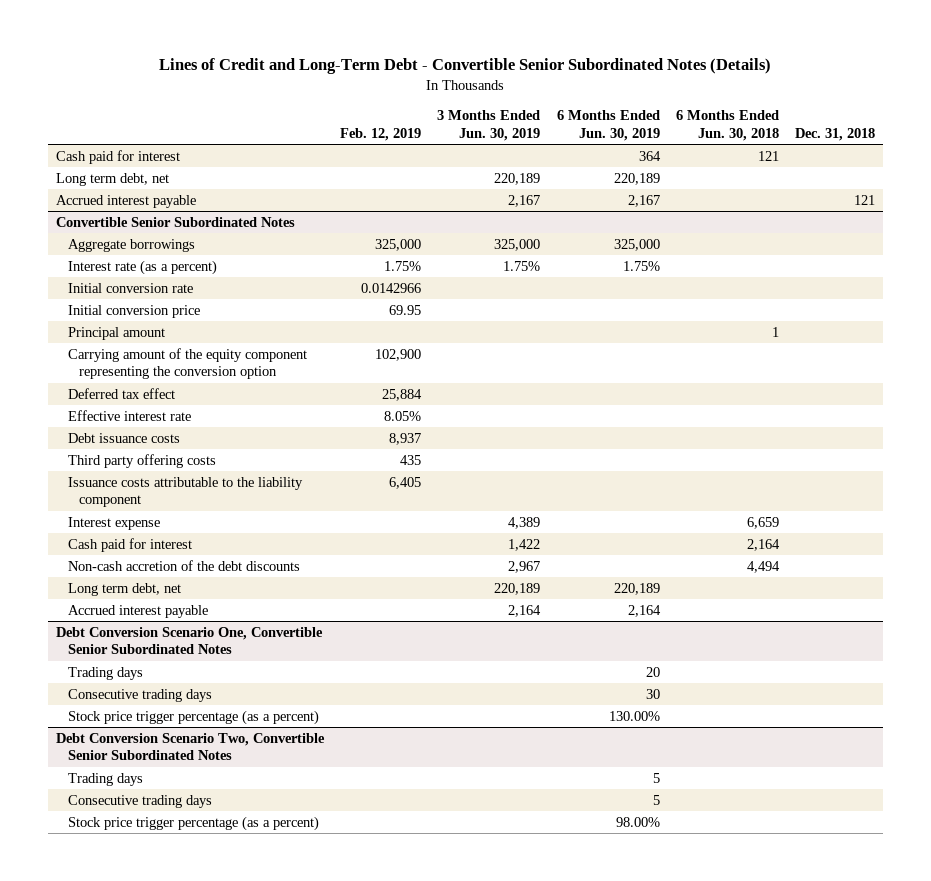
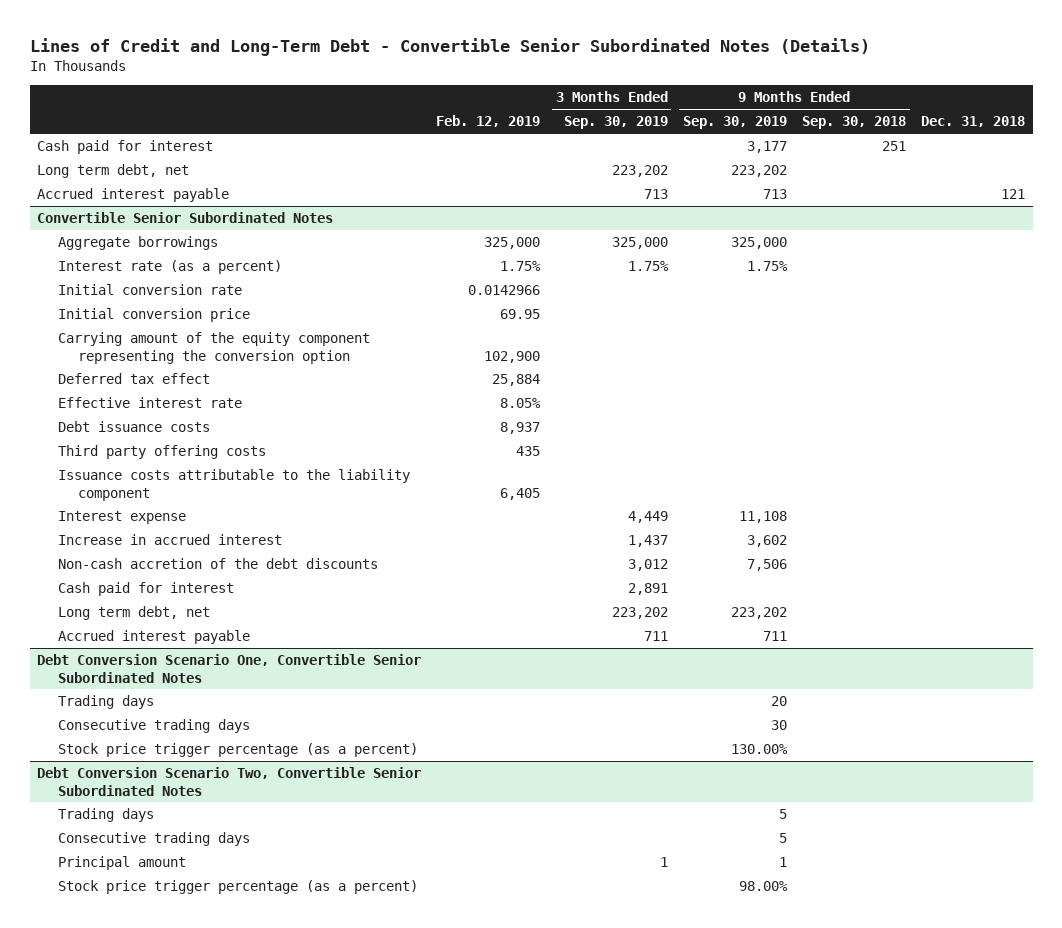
- | Feb. 12, 2019 | 3 Months Ended Jun. 30, 2019 | 6 Months Ended Jun. 30, 2019 | 6 Months Ended Jun. 30, 2018 | Dec. 31, 2018
+ | Feb. 12, 2019 | 3 Months Ended Sep. 30, 2019 | 9 Months Ended Sep. 30, 2019 | 9 Months Ended Sep. 30, 2018 | Dec. 31, 2018
@ Convertible Senior Subordinated Notes
- Principal amount | | | | 1 |
+ Increase in accrued interest | | 1,437 | 3,602 | |
moved down: Cash paid for interest | | 2,891 | | |
@ Debt Conversion Scenario Two, Convertible Senior Subordinated Notes
+ Principal amount | | 1 | 1 | |

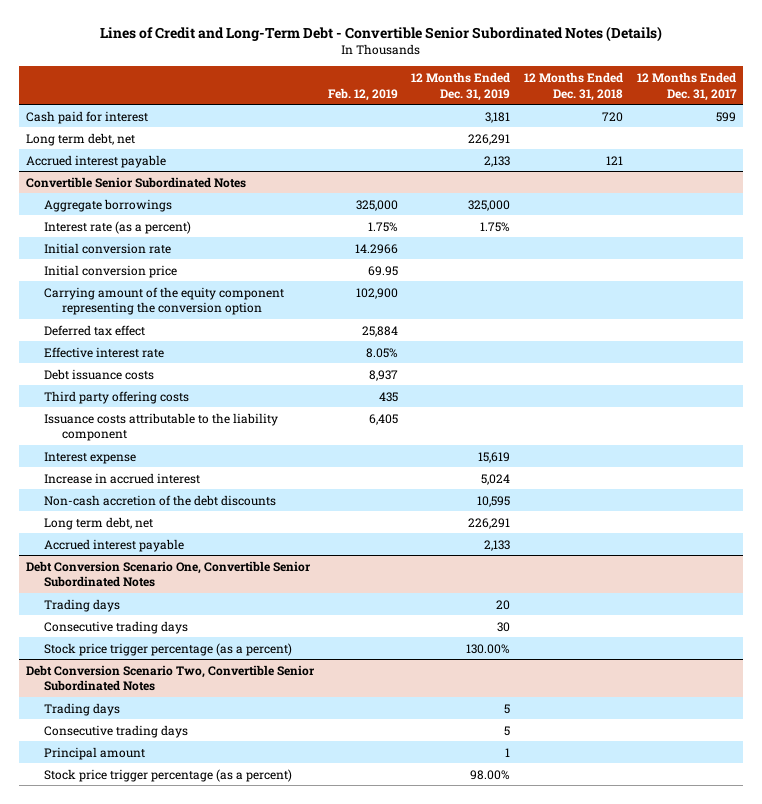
- | Feb. 12, 2019 | 3 Months Ended Sep. 30, 2019 | 9 Months Ended Sep. 30, 2019 | 9 Months Ended Sep. 30, 2018 | Dec. 31, 2018
+ | Feb. 12, 2019 | 12 Months Ended Dec. 31, 2019 | 12 Months Ended Dec. 31, 2018 | 12 Months Ended Dec. 31, 2017
@ Convertible Senior Subordinated Notes
- Initial conversion rate | 0.0142966 | | | |
+ Initial conversion rate | 14.2966 | | |
- Cash paid for interest | | 2,891 | | |

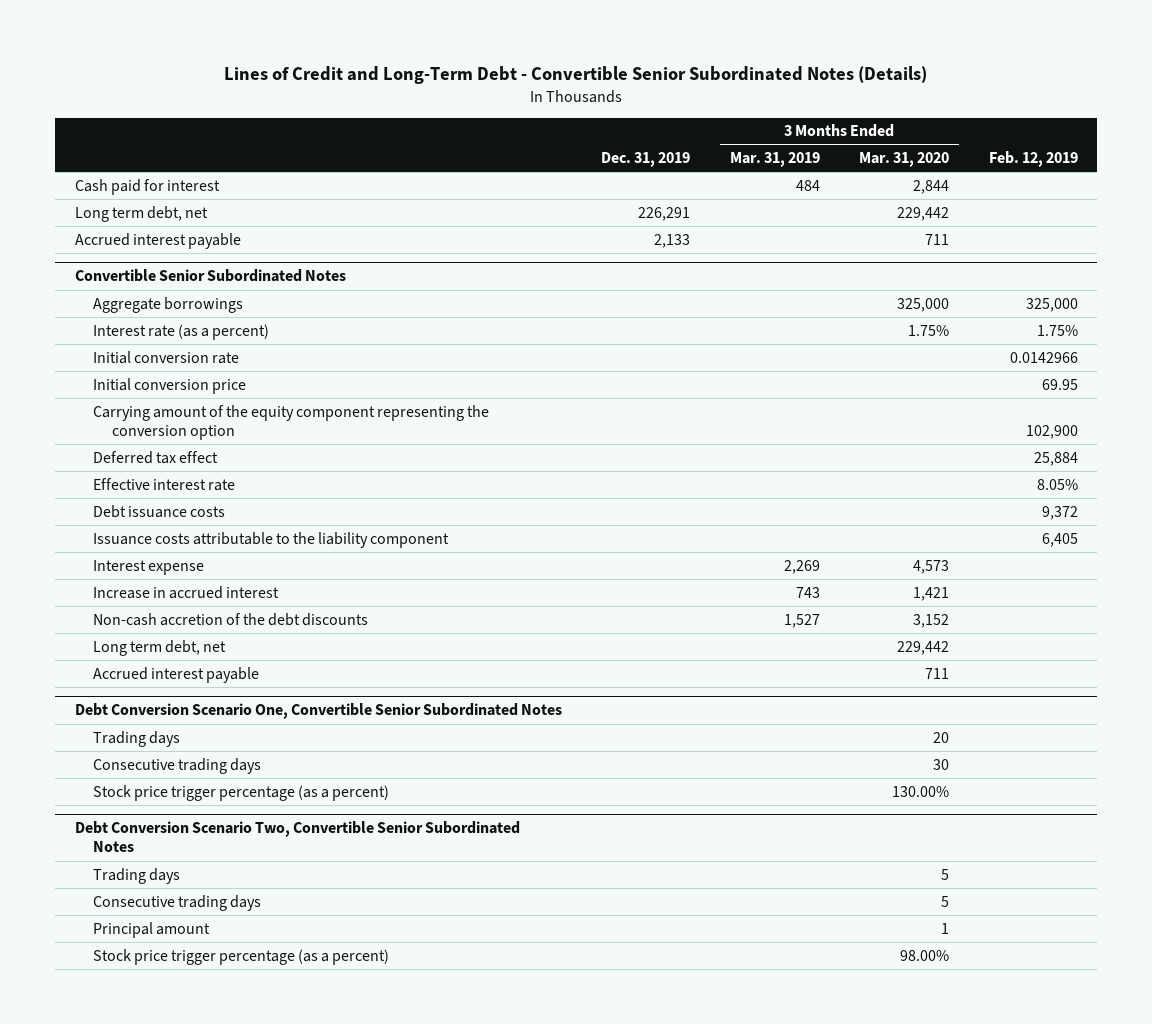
- | Feb. 12, 2019 | 12 Months Ended Dec. 31, 2019 | 12 Months Ended Dec. 31, 2018 | 12 Months Ended Dec. 31, 2017
+ | Dec. 31, 2019 | 3 Months Ended Mar. 31, 2019 | 3 Months Ended Mar. 31, 2020 | Feb. 12, 2019
@ Convertible Senior Subordinated Notes
- Initial conversion rate | 14.2966 | | |
+ Initial conversion rate | | | | 0.0142966
- Debt issuance costs | 8,937 | | |
- Third party offering costs | 435 | | |
+ Debt issuance costs | | | | 9,372

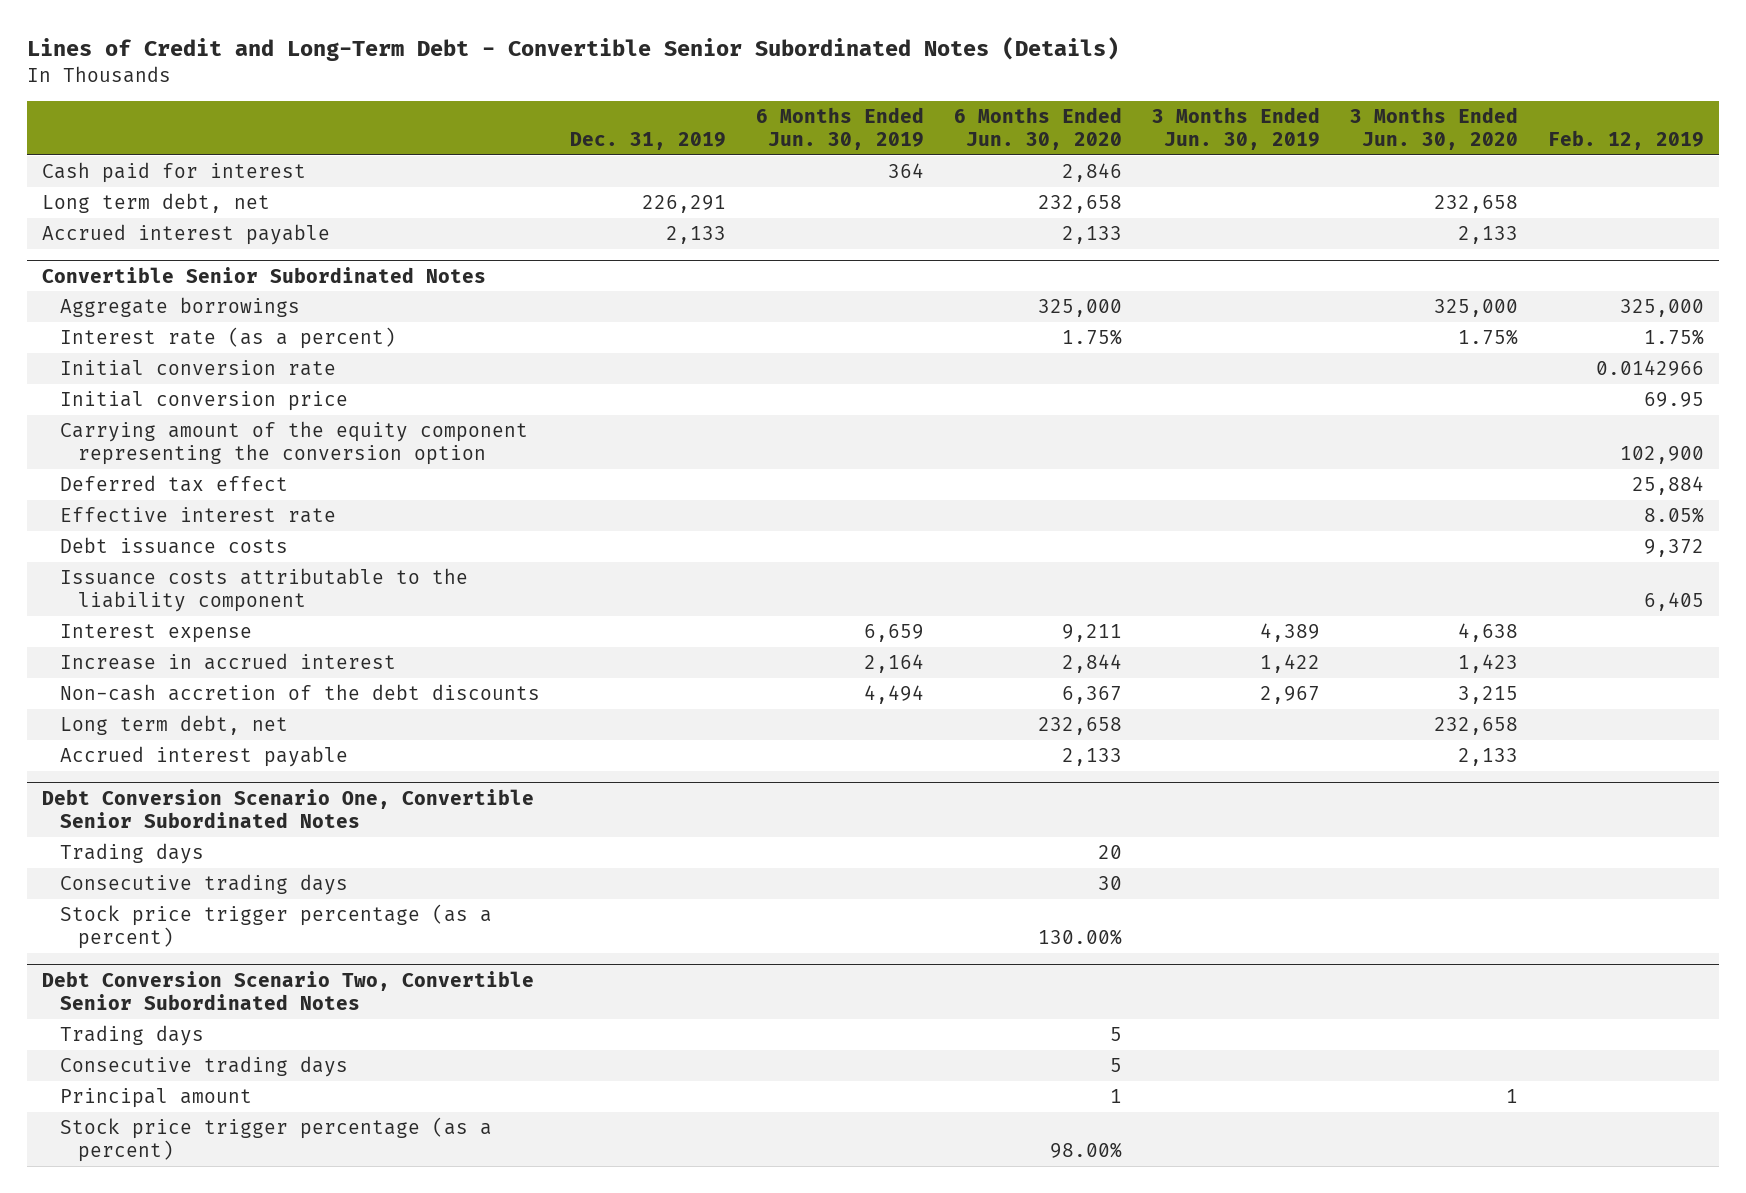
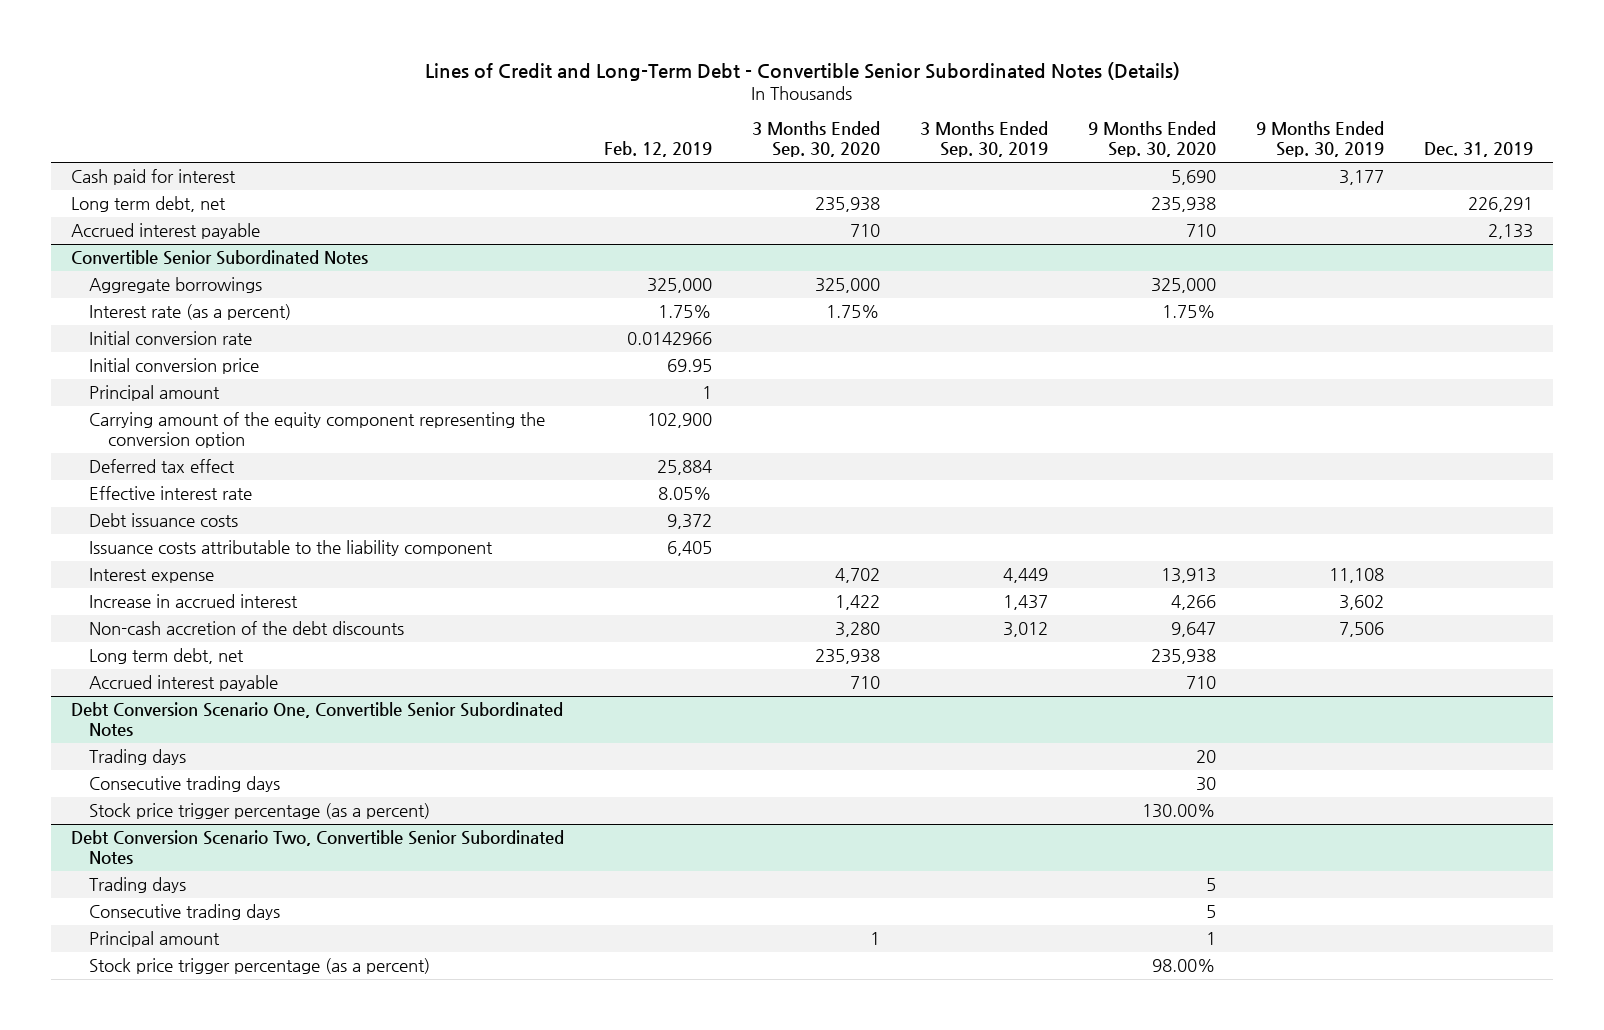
- | Dec. 31, 2019 | 6 Months Ended Jun. 30, 2019 | 6 Months Ended Jun. 30, 2020 | 3 Months Ended Jun. 30, 2019 | 3 Months Ended Jun. 30, 2020 | Feb. 12, 2019
+ | Feb. 12, 2019 | 3 Months Ended Sep. 30, 2020 | 3 Months Ended Sep. 30, 2019 | 9 Months Ended Sep. 30, 2020 | 9 Months Ended Sep. 30, 2019 | Dec. 31, 2019
@ Convertible Senior Subordinated Notes
+ Principal amount | 1 | | | | |

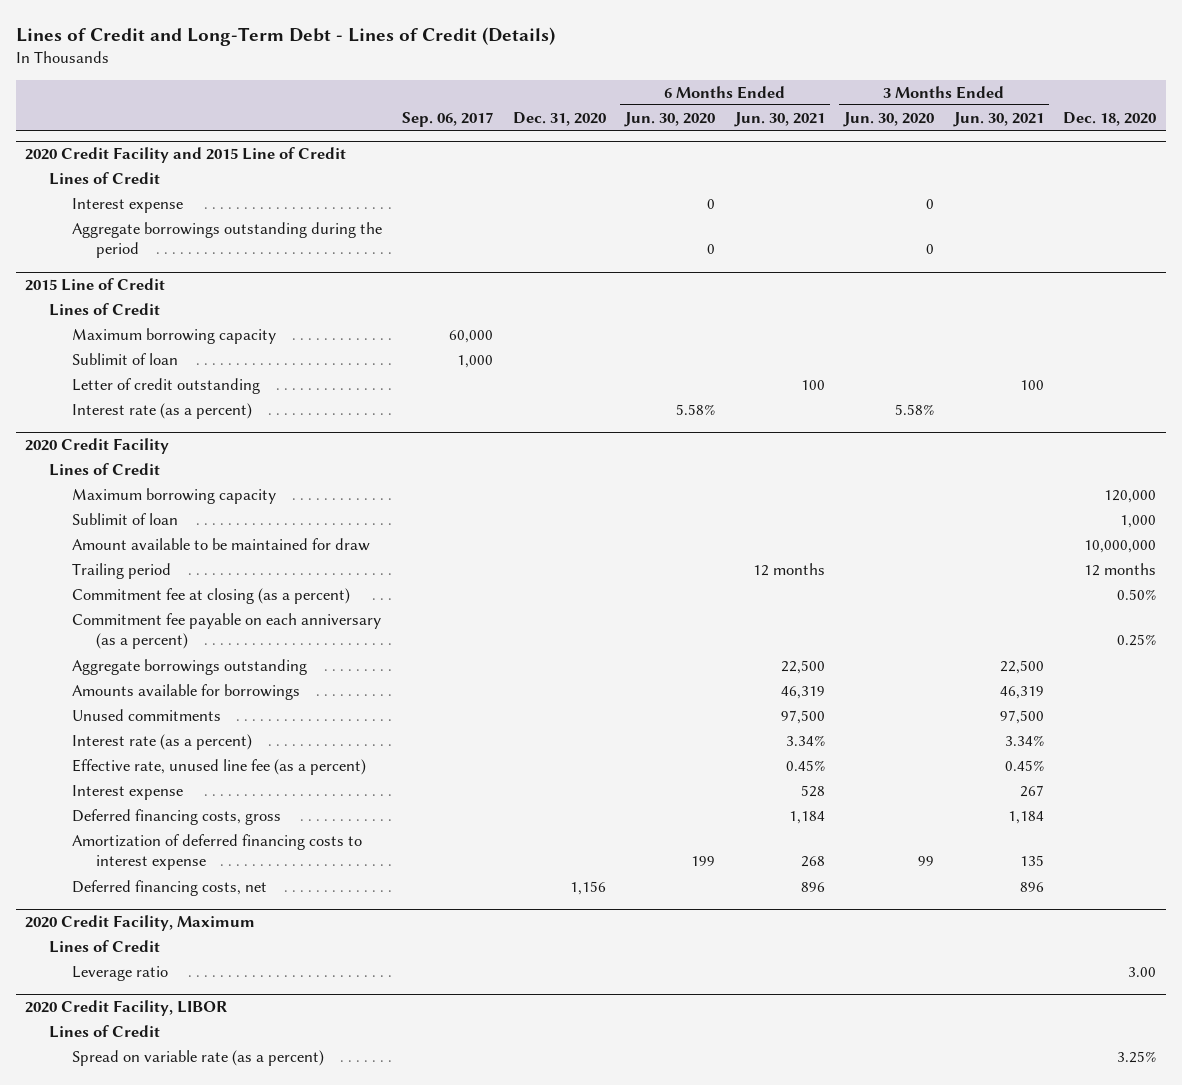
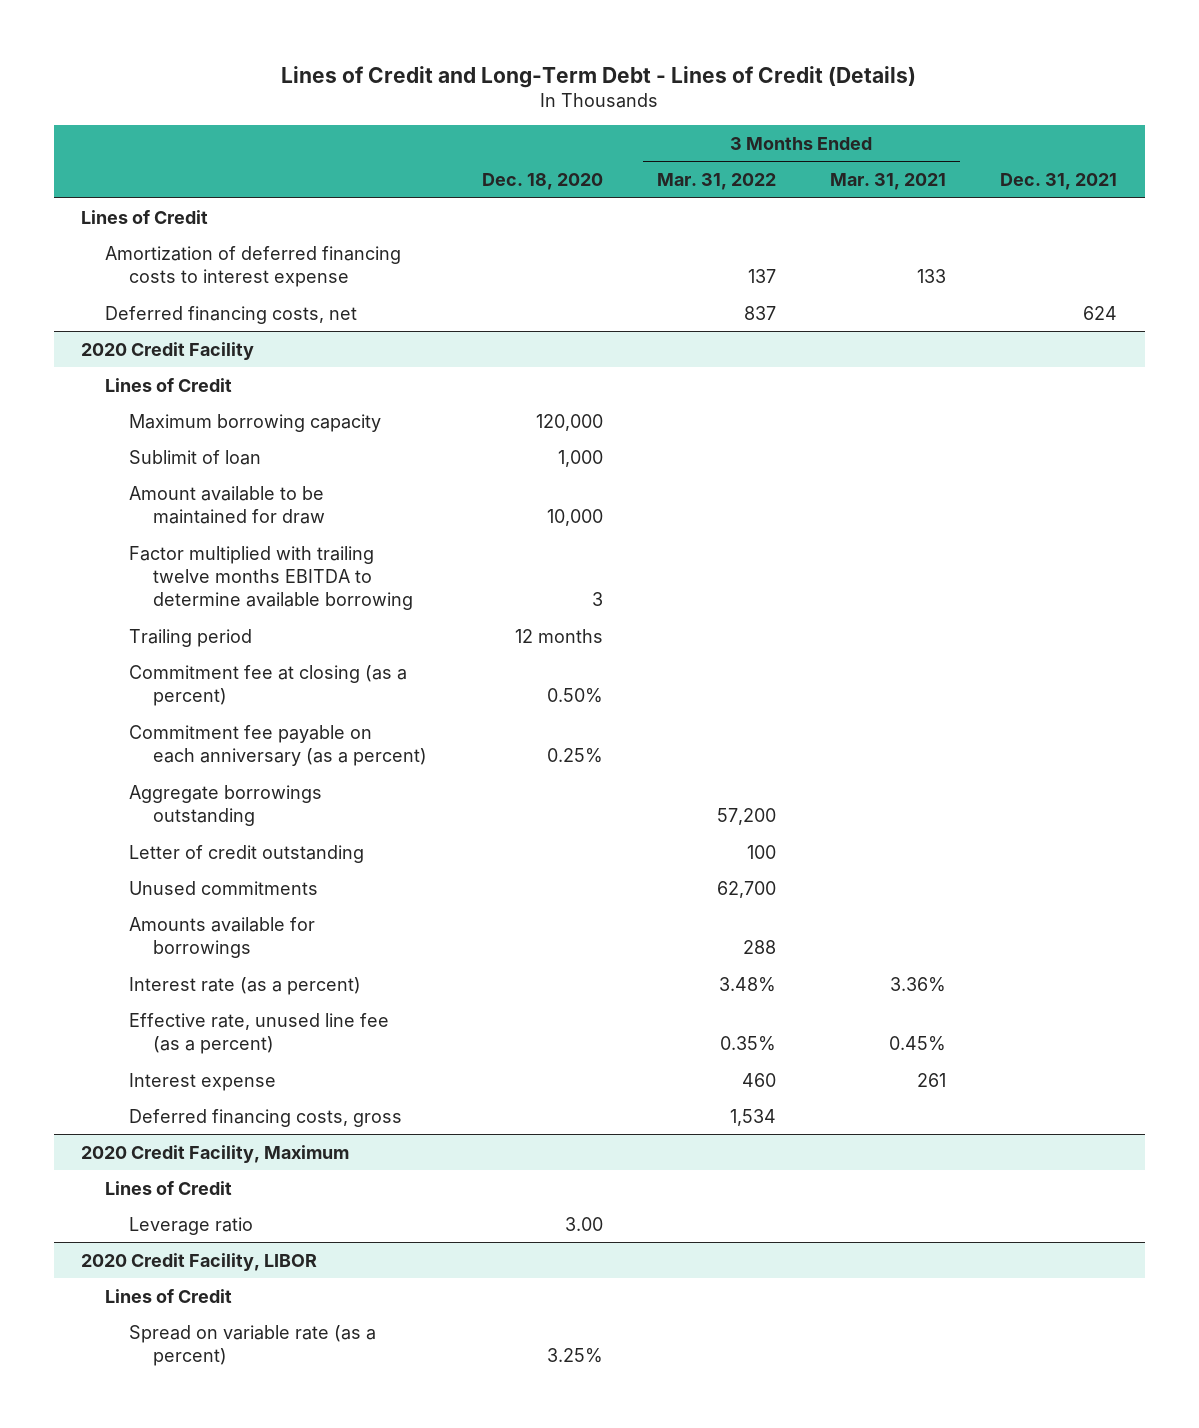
- | Sep. 06, 2017 | Dec. 31, 2020 | 6 Months Ended Jun. 30, 2020 | 6 Months Ended Jun. 30, 2021 | 3 Months Ended Jun. 30, 2020 | 3 Months Ended Jun. 30, 2021 | Dec. 18, 2020
+ | Dec. 18, 2020 | 3 Months Ended Mar. 31, 2022 | 3 Months Ended Mar. 31, 2021 | Dec. 31, 2021
- 2020 Credit Facility and 2015 Line of Credit
- Lines of Credit
- Interest expense | | | 0 | | 0 | |
- Aggregate borrowings outstanding during the period | | | 0 | | 0 | |
- 2015 Line of Credit
- Lines of Credit
- Maximum borrowing capacity | 60,000 | | | | | |
- Sublimit of loan | 1,000 | | | | | |
- Letter of credit outstanding | | | | 100 | | 100 |
- Interest rate (as a percent) | | | 5.58% | | 5.58% | |
+ Lines of Credit
+ Amortization of deferred financing costs to interest expense | | 137 | 133 |
+ Deferred financing costs, net | | 837 | | 624
@ 2020 Credit Facility
- Amount available to be maintained for draw | | | | | | | 10,000,000
+ Amount available to be maintained for draw | 10,000 | | |
+ Factor multiplied with trailing twelve months EBITDA to determine available borrowing | 3 | | |
+ Letter of credit outstanding | | 100 | |
moved down: Amounts available for borrowings | | 288 | |
- Amortization of deferred financing costs to interest expense | | | 199 | 268 | 99 | 135 |
- Deferred financing costs, net | | 1,156 | | 896 | | 896 |

